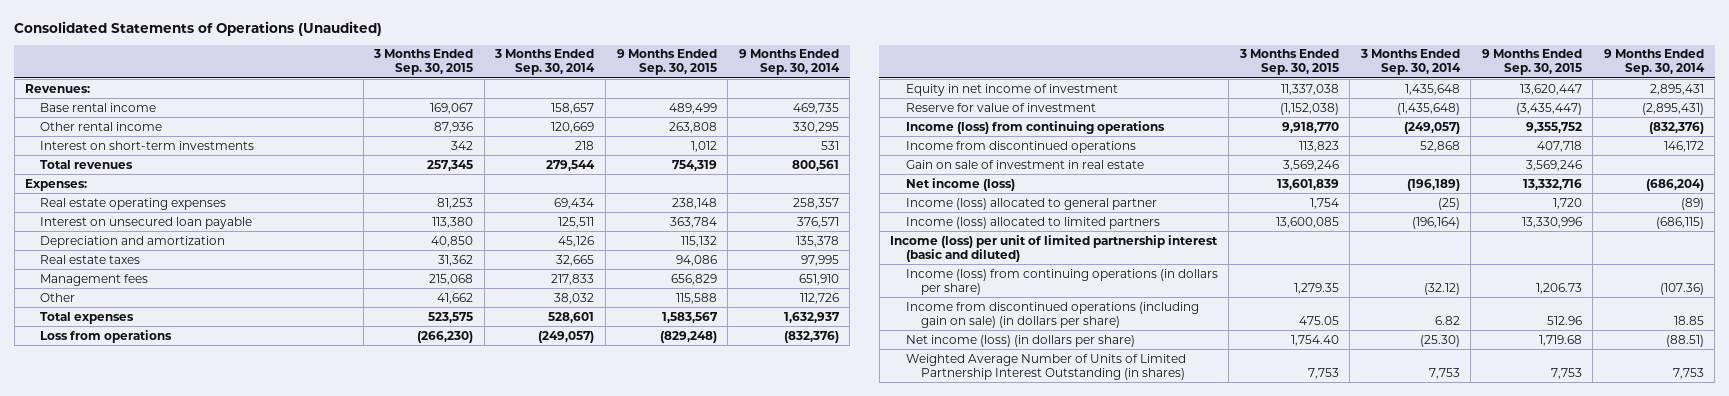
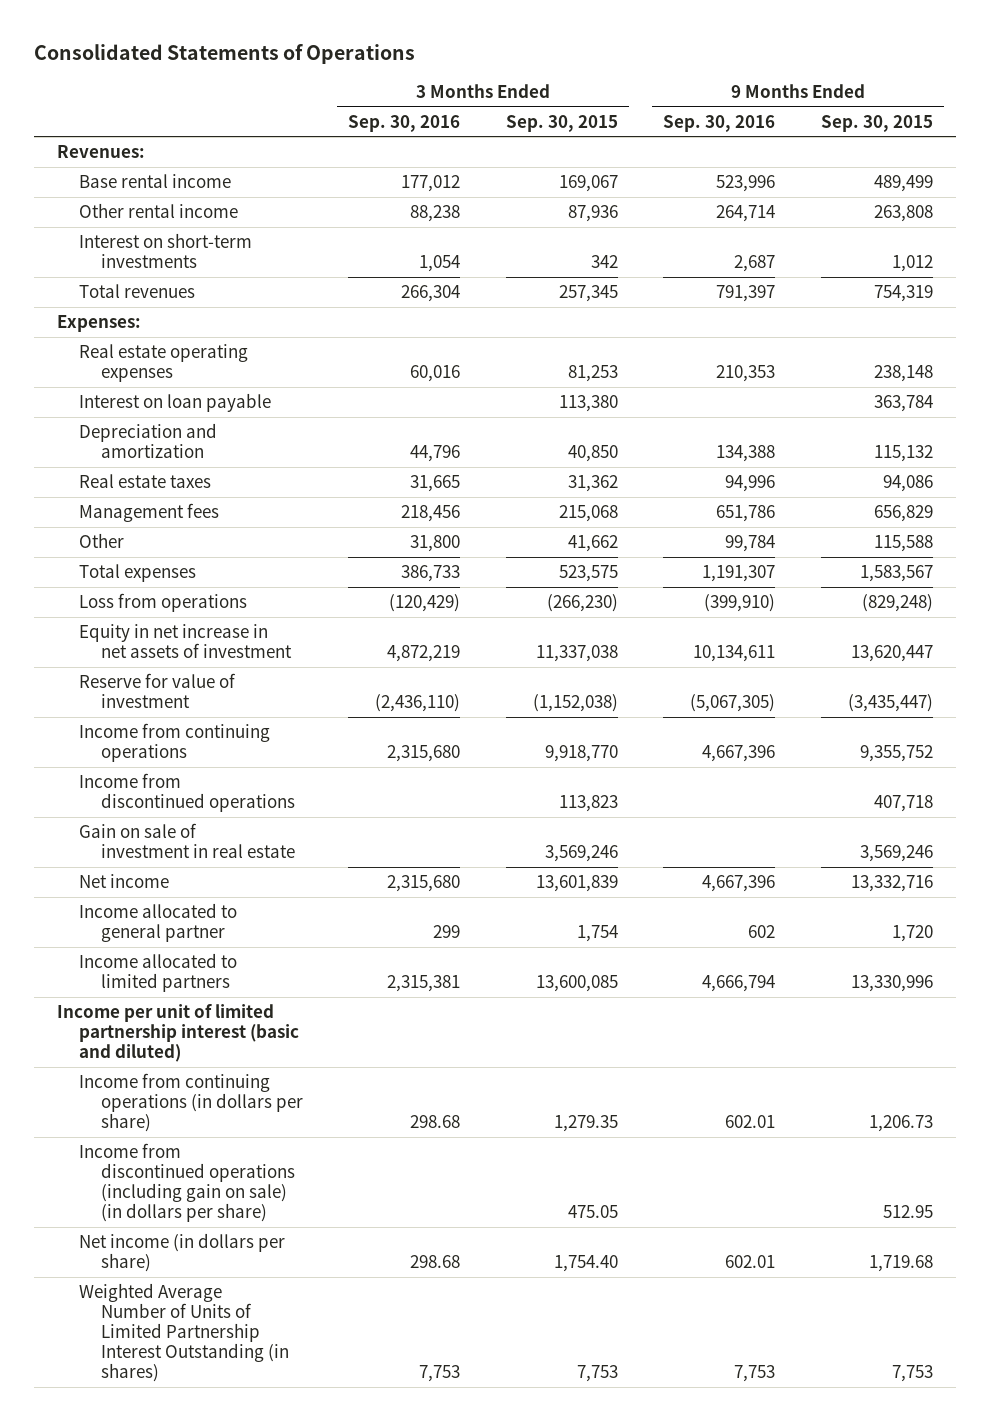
- Consolidated Statements of Operations (Unaudited)
+ Consolidated Statements of Operations
- | 3 Months Ended Sep. 30, 2015 | 3 Months Ended Sep. 30, 2014 | 9 Months Ended Sep. 30, 2015 | 9 Months Ended Sep. 30, 2014
+ | 3 Months Ended Sep. 30, 2016 | 3 Months Ended Sep. 30, 2015 | 9 Months Ended Sep. 30, 2016 | 9 Months Ended Sep. 30, 2015
- Interest on unsecured loan payable | 113,380 | 125,511 | 363,784 | 376,571
+ Interest on loan payable | | 113,380 | | 363,784
- Equity in net income of investment | 11,337,038 | 1,435,648 | 13,620,447 | 2,895,431
+ Equity in net increase in net assets of investment | 4,872,219 | 11,337,038 | 10,134,611 | 13,620,447
- Income (loss) from continuing operations | 9,918,770 | (249,057) | 9,355,752 | (832,376)
+ Income from continuing operations | 2,315,680 | 9,918,770 | 4,667,396 | 9,355,752
- Net income (loss) | 13,601,839 | (196,189) | 13,332,716 | (686,204)
- Income (loss) allocated to general partner | 1,754 | (25) | 1,720 | (89)
- Income (loss) allocated to limited partners | 13,600,085 | (196,164) | 13,330,996 | (686,115)
- Income (loss) per unit of limited partnership interest (basic and diluted)
- Income (loss) from continuing operations (in dollars per share) | 1,279.35 | (32.12) | 1,206.73 | (107.36)
- Income from discontinued operations (including gain on sale) (in dollars per share) | 475.05 | 6.82 | 512.96 | 18.85
- Net income (loss) (in dollars per share) | 1,754.40 | (25.30) | 1,719.68 | (88.51)
+ Net income | 2,315,680 | 13,601,839 | 4,667,396 | 13,332,716
+ Income allocated to general partner | 299 | 1,754 | 602 | 1,720
+ Income allocated to limited partners | 2,315,381 | 13,600,085 | 4,666,794 | 13,330,996
+ Income per unit of limited partnership interest (basic and diluted)
+ Income from continuing operations (in dollars per share) | 298.68 | 1,279.35 | 602.01 | 1,206.73
+ Income from discontinued operations (including gain on sale) (in dollars per share) | | 475.05 | | 512.95
+ Net income (in dollars per share) | 298.68 | 1,754.40 | 602.01 | 1,719.68

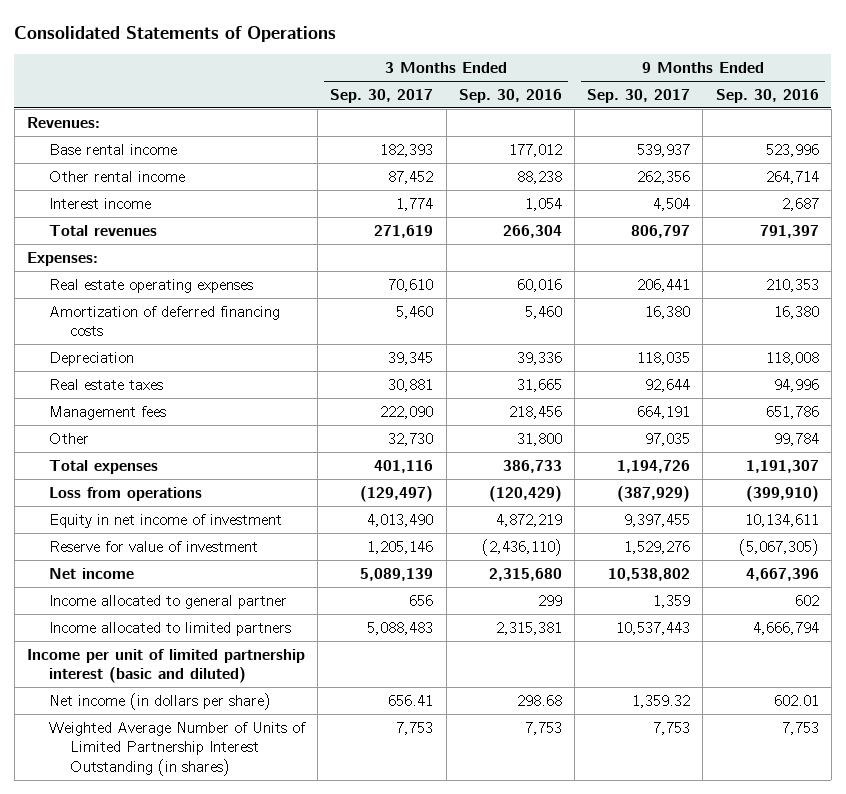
- | 3 Months Ended Sep. 30, 2016 | 3 Months Ended Sep. 30, 2015 | 9 Months Ended Sep. 30, 2016 | 9 Months Ended Sep. 30, 2015
+ | 3 Months Ended Sep. 30, 2017 | 3 Months Ended Sep. 30, 2016 | 9 Months Ended Sep. 30, 2017 | 9 Months Ended Sep. 30, 2016
- Interest on short-term investments | 1,054 | 342 | 2,687 | 1,012
+ Interest income | 1,774 | 1,054 | 4,504 | 2,687
- Interest on loan payable | | 113,380 | | 363,784
- Depreciation and amortization | 44,796 | 40,850 | 134,388 | 115,132
+ Amortization of deferred financing costs | 5,460 | 5,460 | 16,380 | 16,380
+ Depreciation | 39,345 | 39,336 | 118,035 | 118,008
- Equity in net increase in net assets of investment | 4,872,219 | 11,337,038 | 10,134,611 | 13,620,447
+ Equity in net income of investment | 4,013,490 | 4,872,219 | 9,397,455 | 10,134,611
- Income from continuing operations | 2,315,680 | 9,918,770 | 4,667,396 | 9,355,752
- Income from discontinued operations | | 113,823 | | 407,718
- Gain on sale of investment in real estate | | 3,569,246 | | 3,569,246
- Income from continuing operations (in dollars per share) | 298.68 | 1,279.35 | 602.01 | 1,206.73
- Income from discontinued operations (including gain on sale) (in dollars per share) | | 475.05 | | 512.95

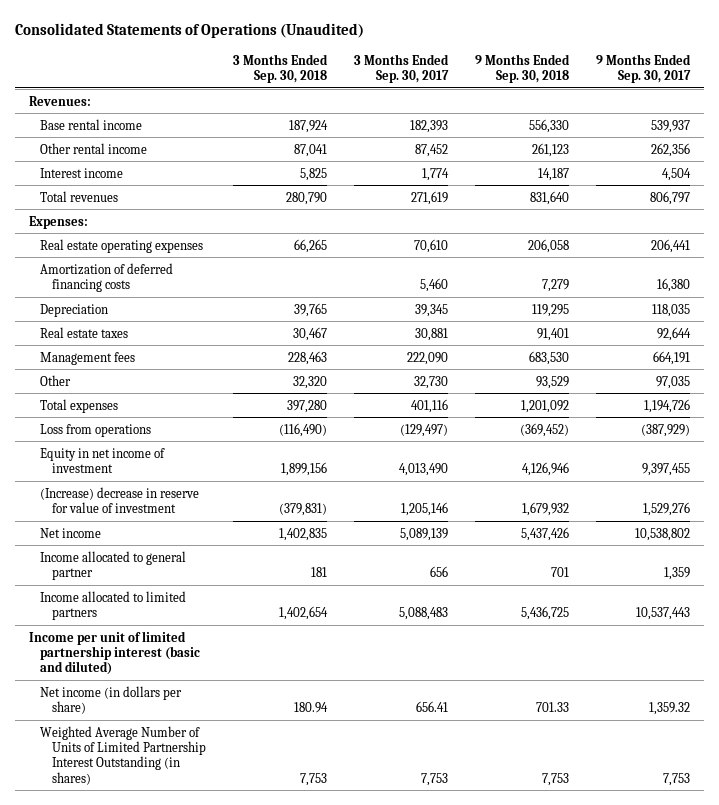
- Consolidated Statements of Operations
+ Consolidated Statements of Operations (Unaudited)
- | 3 Months Ended Sep. 30, 2017 | 3 Months Ended Sep. 30, 2016 | 9 Months Ended Sep. 30, 2017 | 9 Months Ended Sep. 30, 2016
+ | 3 Months Ended Sep. 30, 2018 | 3 Months Ended Sep. 30, 2017 | 9 Months Ended Sep. 30, 2018 | 9 Months Ended Sep. 30, 2017
- Reserve for value of investment | 1,205,146 | (2,436,110) | 1,529,276 | (5,067,305)
+ (Increase) decrease in reserve for value of investment | (379,831) | 1,205,146 | 1,679,932 | 1,529,276

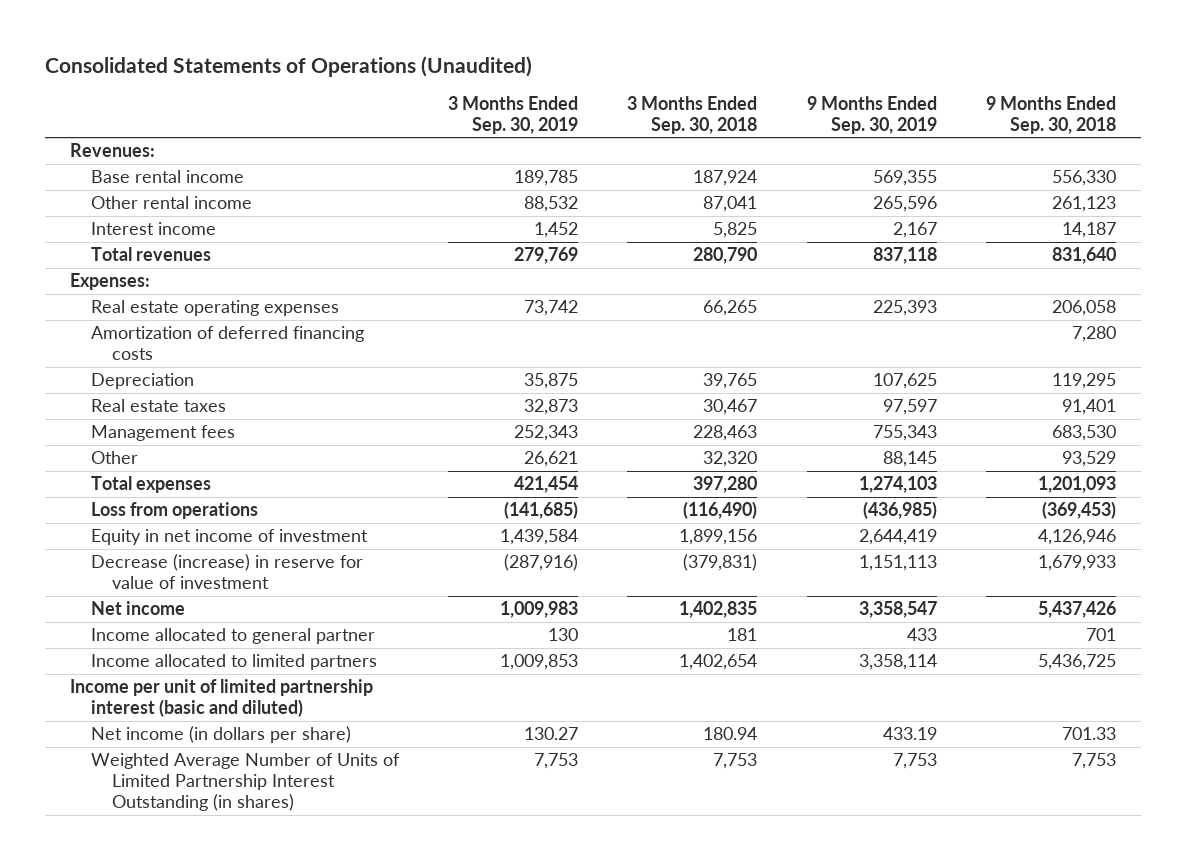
- | 3 Months Ended Sep. 30, 2018 | 3 Months Ended Sep. 30, 2017 | 9 Months Ended Sep. 30, 2018 | 9 Months Ended Sep. 30, 2017
+ | 3 Months Ended Sep. 30, 2019 | 3 Months Ended Sep. 30, 2018 | 9 Months Ended Sep. 30, 2019 | 9 Months Ended Sep. 30, 2018
- Amortization of deferred financing costs | | 5,460 | 7,279 | 16,380
+ Amortization of deferred financing costs | | | | 7,280
- Total expenses | 397,280 | 401,116 | 1,201,092 | 1,194,726
- Loss from operations | (116,490) | (129,497) | (369,452) | (387,929)
+ Total expenses | 421,454 | 397,280 | 1,274,103 | 1,201,093
+ Loss from operations | (141,685) | (116,490) | (436,985) | (369,453)
- (Increase) decrease in reserve for value of investment | (379,831) | 1,205,146 | 1,679,932 | 1,529,276
+ Decrease (increase) in reserve for value of investment | (287,916) | (379,831) | 1,151,113 | 1,679,933

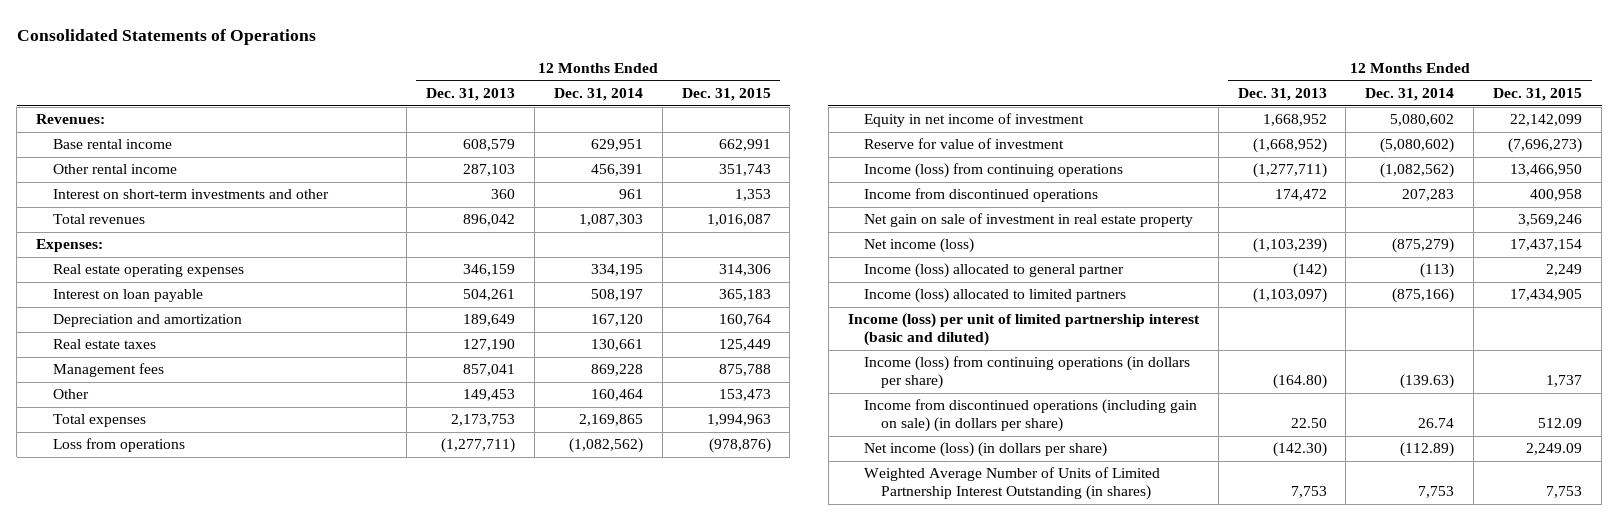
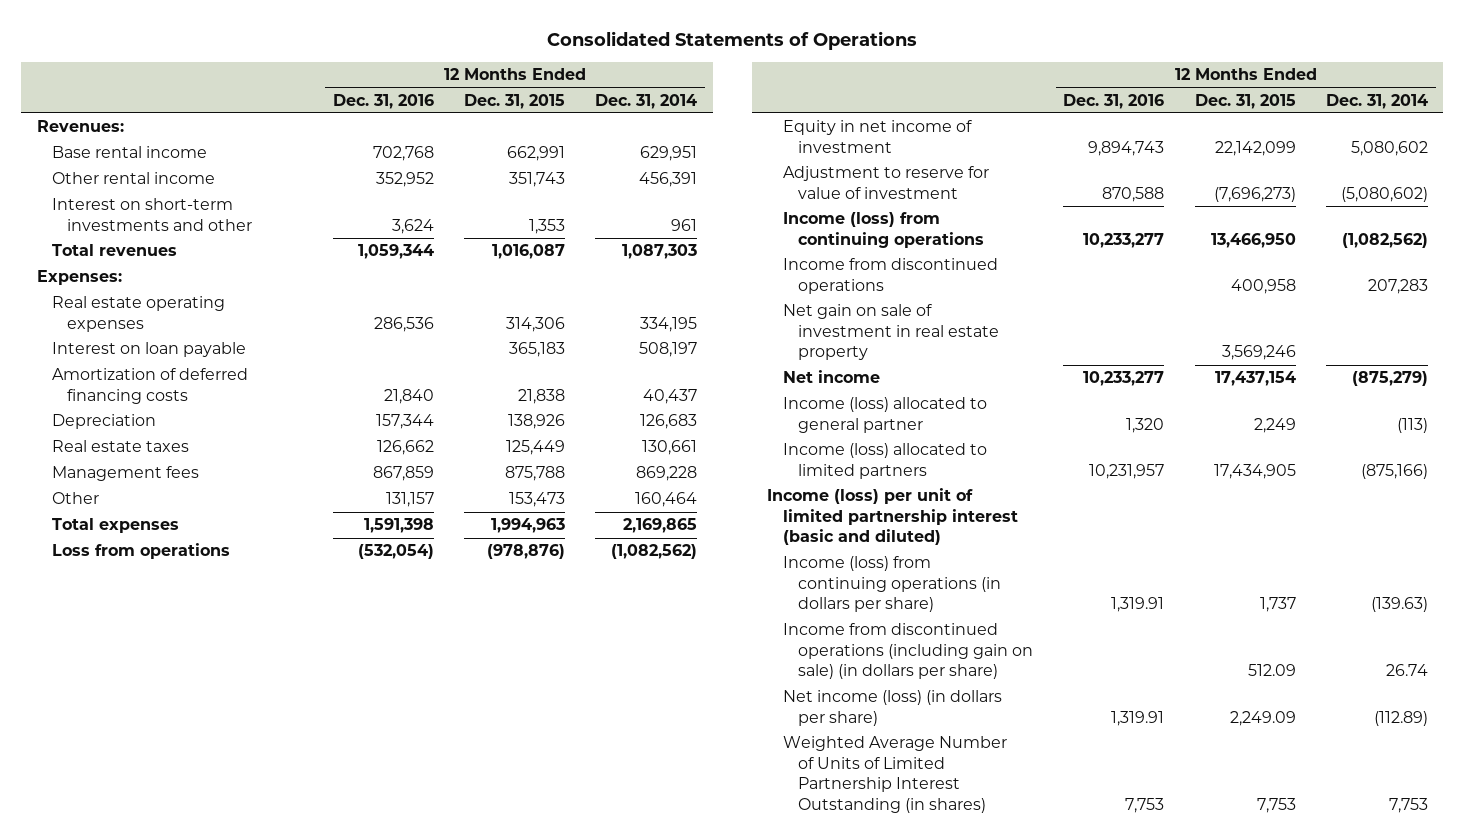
- | 12 Months Ended Dec. 31, 2013 | 12 Months Ended Dec. 31, 2014 | 12 Months Ended Dec. 31, 2015
+ | 12 Months Ended Dec. 31, 2016 | 12 Months Ended Dec. 31, 2015 | 12 Months Ended Dec. 31, 2014
- Depreciation and amortization | 189,649 | 167,120 | 160,764
+ Amortization of deferred financing costs | 21,840 | 21,838 | 40,437
+ Depreciation | 157,344 | 138,926 | 126,683
- Reserve for value of investment | (1,668,952) | (5,080,602) | (7,696,273)
+ Adjustment to reserve for value of investment | 870,588 | (7,696,273) | (5,080,602)
- Net income (loss) | (1,103,239) | (875,279) | 17,437,154
+ Net income | 10,233,277 | 17,437,154 | (875,279)

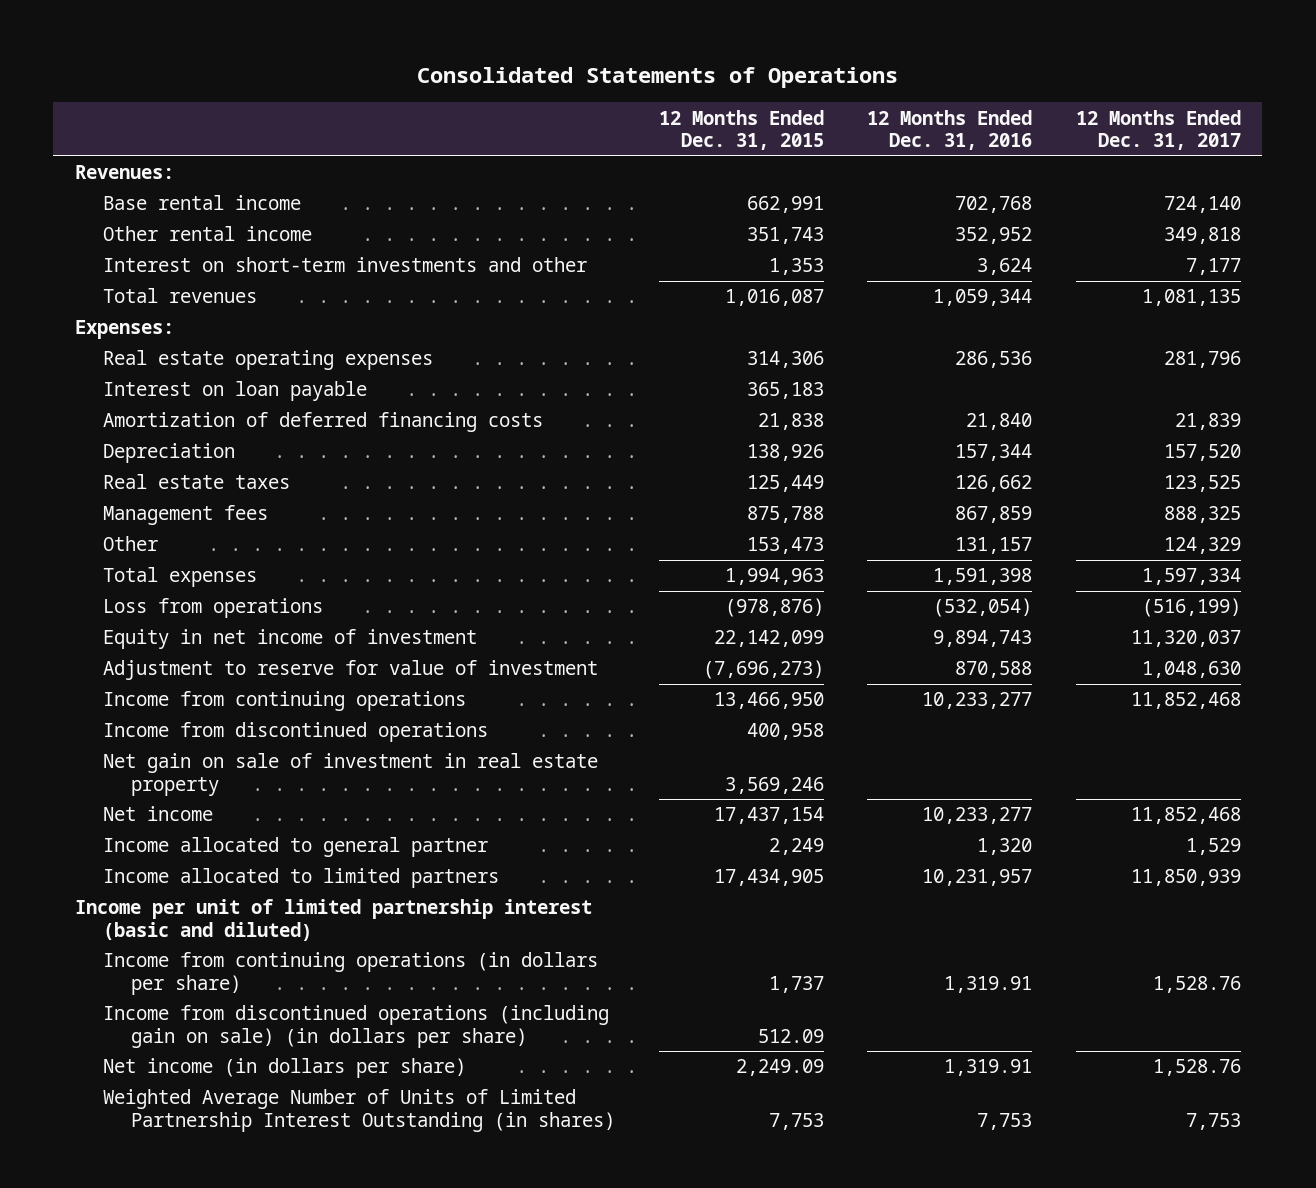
- | 12 Months Ended Dec. 31, 2016 | 12 Months Ended Dec. 31, 2015 | 12 Months Ended Dec. 31, 2014
+ | 12 Months Ended Dec. 31, 2015 | 12 Months Ended Dec. 31, 2016 | 12 Months Ended Dec. 31, 2017
- Income (loss) from continuing operations | 10,233,277 | 13,466,950 | (1,082,562)
+ Income from continuing operations | 13,466,950 | 10,233,277 | 11,852,468
- Income (loss) allocated to general partner | 1,320 | 2,249 | (113)
- Income (loss) allocated to limited partners | 10,231,957 | 17,434,905 | (875,166)
- Income (loss) per unit of limited partnership interest (basic and diluted)
- Income (loss) from continuing operations (in dollars per share) | 1,319.91 | 1,737 | (139.63)
+ Income allocated to general partner | 2,249 | 1,320 | 1,529
+ Income allocated to limited partners | 17,434,905 | 10,231,957 | 11,850,939
+ Income per unit of limited partnership interest (basic and diluted)
+ Income from continuing operations (in dollars per share) | 1,737 | 1,319.91 | 1,528.76
- Net income (loss) (in dollars per share) | 1,319.91 | 2,249.09 | (112.89)
+ Net income (in dollars per share) | 2,249.09 | 1,319.91 | 1,528.76

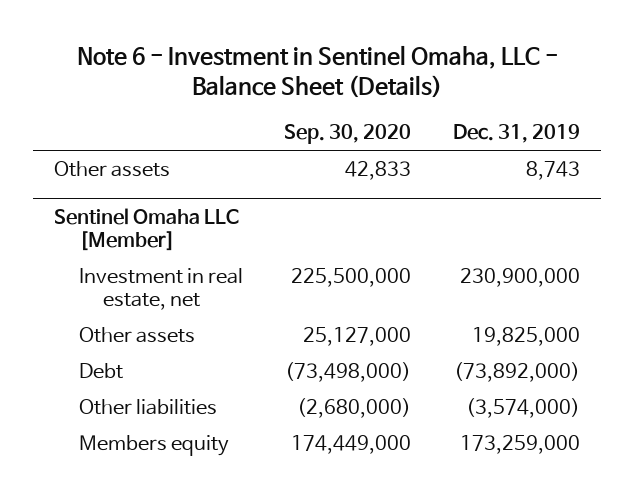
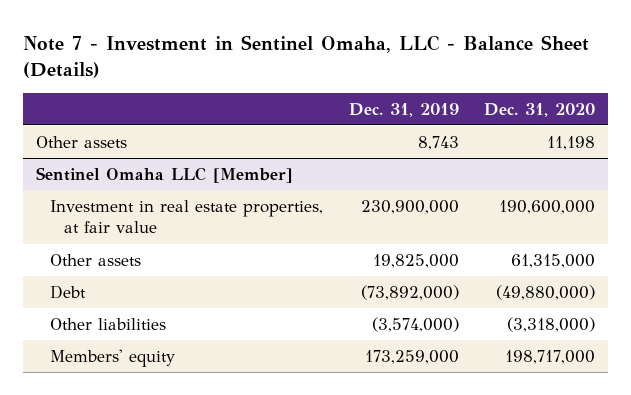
- Note 6 - Investment in Sentinel Omaha, LLC - Balance Sheet (Details)
+ Note 7 - Investment in Sentinel Omaha, LLC - Balance Sheet (Details)
- | Sep. 30, 2020 | Dec. 31, 2019
+ | Dec. 31, 2019 | Dec. 31, 2020
@ Sentinel Omaha LLC [Member]
- Investment in real estate, net | 225,500,000 | 230,900,000
+ Investment in real estate properties, at fair value | 230,900,000 | 190,600,000
- Members equity | 174,449,000 | 173,259,000
+ Members' equity | 173,259,000 | 198,717,000

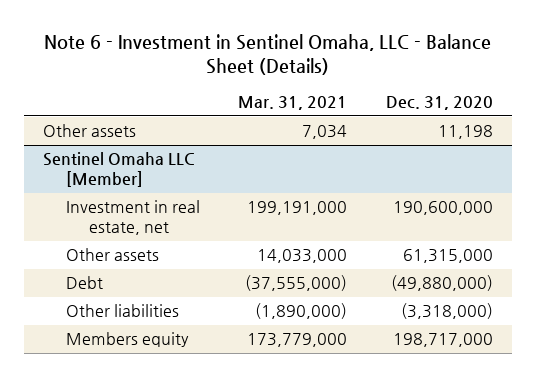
- Note 7 - Investment in Sentinel Omaha, LLC - Balance Sheet (Details)
+ Note 6 - Investment in Sentinel Omaha, LLC - Balance Sheet (Details)
- | Dec. 31, 2019 | Dec. 31, 2020
+ | Mar. 31, 2021 | Dec. 31, 2020
@ Sentinel Omaha LLC [Member]
- Investment in real estate properties, at fair value | 230,900,000 | 190,600,000
+ Investment in real estate, net | 199,191,000 | 190,600,000
- Members' equity | 173,259,000 | 198,717,000
+ Members equity | 173,779,000 | 198,717,000

